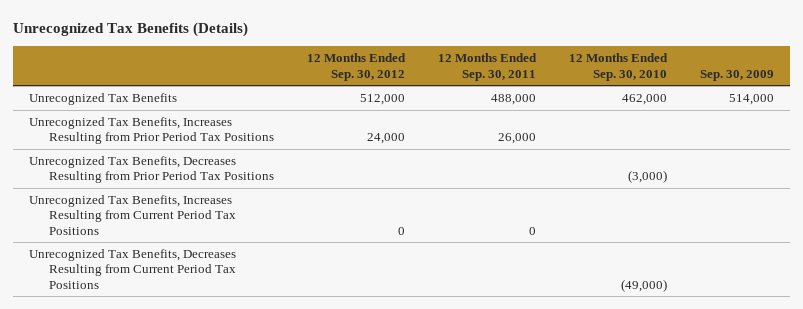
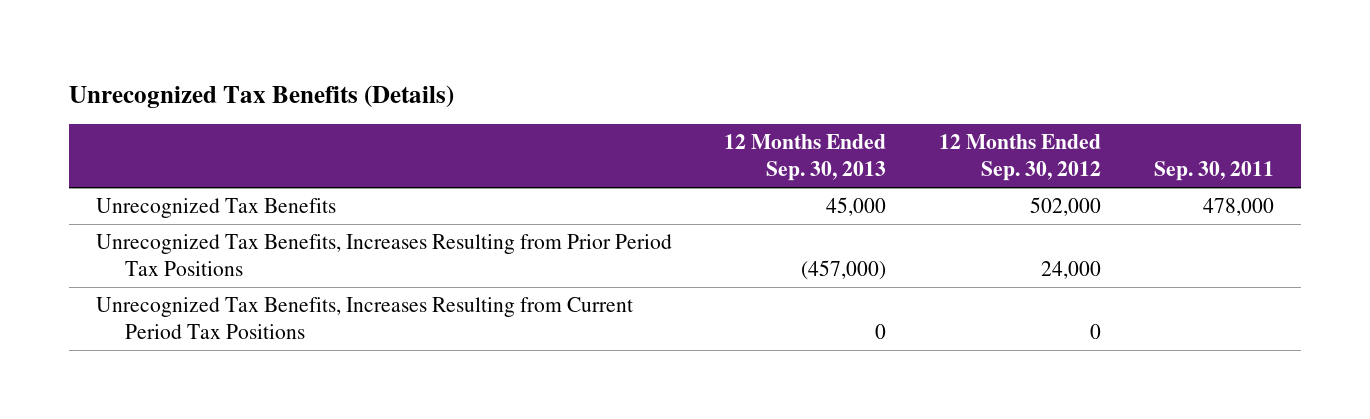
- | 12 Months Ended Sep. 30, 2012 | 12 Months Ended Sep. 30, 2011 | 12 Months Ended Sep. 30, 2010 | Sep. 30, 2009
+ | 12 Months Ended Sep. 30, 2013 | 12 Months Ended Sep. 30, 2012 | Sep. 30, 2011
- Unrecognized Tax Benefits | 512,000 | 488,000 | 462,000 | 514,000
+ Unrecognized Tax Benefits | 45,000 | 502,000 | 478,000
- Unrecognized Tax Benefits, Decreases Resulting from Prior Period Tax Positions | | | (3,000) |
- Unrecognized Tax Benefits, Decreases Resulting from Current Period Tax Positions | | | (49,000) |

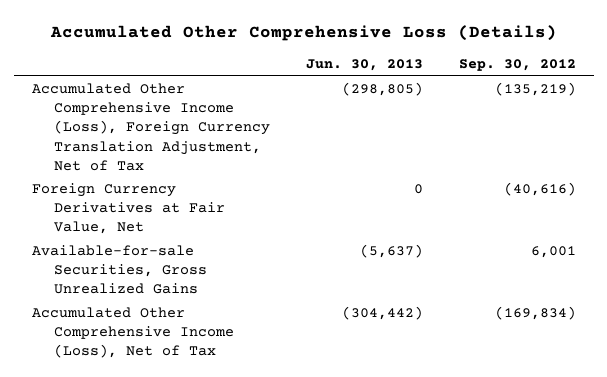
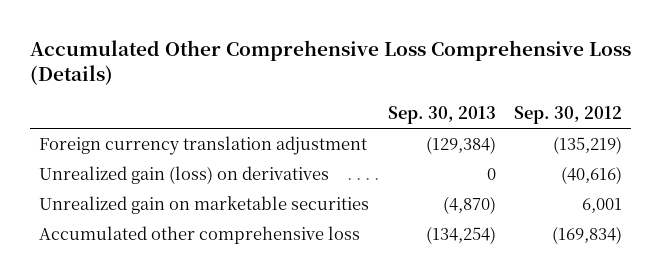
- Accumulated Other Comprehensive Loss (Details)
+ Accumulated Other Comprehensive Loss Comprehensive Loss (Details)
- | Jun. 30, 2013 | Sep. 30, 2012
+ | Sep. 30, 2013 | Sep. 30, 2012
- Accumulated Other Comprehensive Income (Loss), Foreign Currency Translation Adjustment, Net of Tax | (298,805) | (135,219)
- Foreign Currency Derivatives at Fair Value, Net | 0 | (40,616)
- Available-for-sale Securities, Gross Unrealized Gains | (5,637) | 6,001
- Accumulated Other Comprehensive Income (Loss), Net of Tax | (304,442) | (169,834)
+ Foreign currency translation adjustment | (129,384) | (135,219)
+ Unrealized gain (loss) on derivatives | 0 | (40,616)
+ Unrealized gain on marketable securities | (4,870) | 6,001
+ Accumulated other comprehensive loss | (134,254) | (169,834)

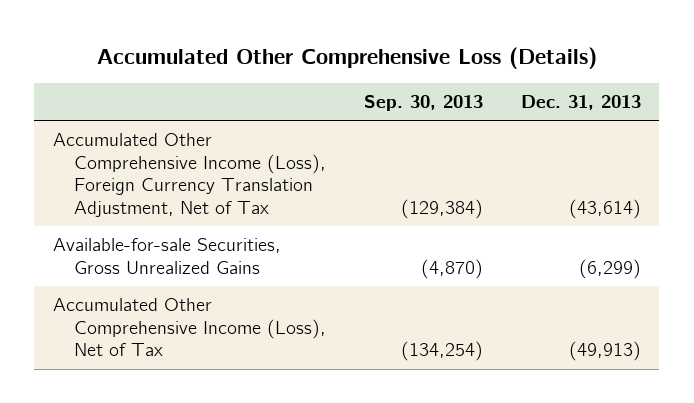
- Accumulated Other Comprehensive Loss Comprehensive Loss (Details)
+ Accumulated Other Comprehensive Loss (Details)
- | Sep. 30, 2013 | Sep. 30, 2012
+ | Sep. 30, 2013 | Dec. 31, 2013
- Foreign currency translation adjustment | (129,384) | (135,219)
- Unrealized gain (loss) on derivatives | 0 | (40,616)
- Unrealized gain on marketable securities | (4,870) | 6,001
- Accumulated other comprehensive loss | (134,254) | (169,834)
+ Accumulated Other Comprehensive Income (Loss), Foreign Currency Translation Adjustment, Net of Tax | (129,384) | (43,614)
+ Available-for-sale Securities, Gross Unrealized Gains | (4,870) | (6,299)
+ Accumulated Other Comprehensive Income (Loss), Net of Tax | (134,254) | (49,913)

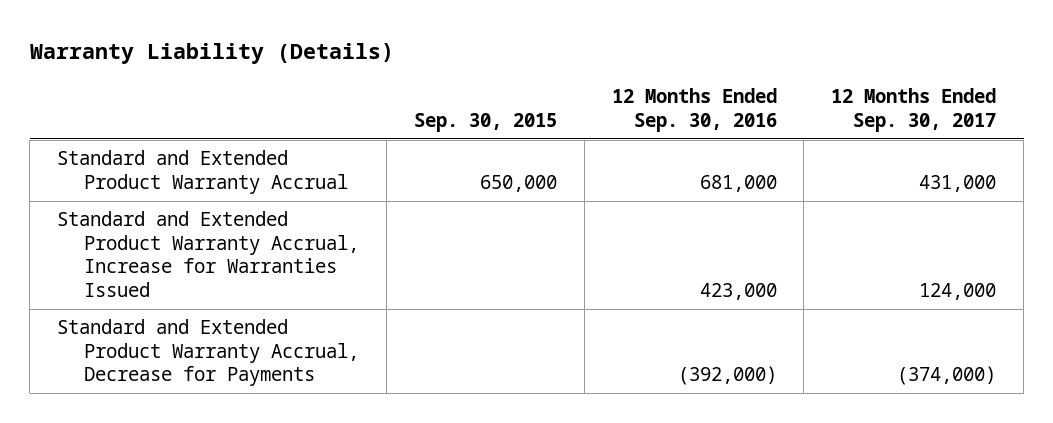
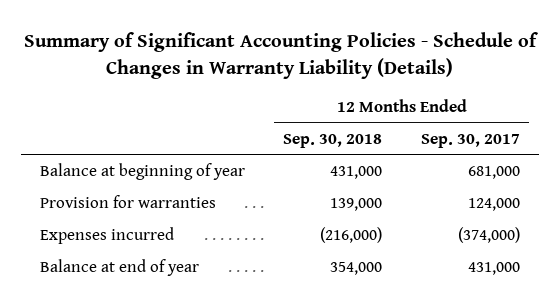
- Warranty Liability (Details)
+ Summary of Significant Accounting Policies - Schedule of Changes in Warranty Liability (Details)
- | Sep. 30, 2015 | 12 Months Ended Sep. 30, 2016 | 12 Months Ended Sep. 30, 2017
+ | 12 Months Ended Sep. 30, 2018 | 12 Months Ended Sep. 30, 2017
- Standard and Extended Product Warranty Accrual | 650,000 | 681,000 | 431,000
- Standard and Extended Product Warranty Accrual, Increase for Warranties Issued | | 423,000 | 124,000
- Standard and Extended Product Warranty Accrual, Decrease for Payments | | (392,000) | (374,000)
+ Balance at beginning of year | 431,000 | 681,000
+ Provision for warranties | 139,000 | 124,000
+ Expenses incurred | (216,000) | (374,000)
+ Balance at end of year | 354,000 | 431,000

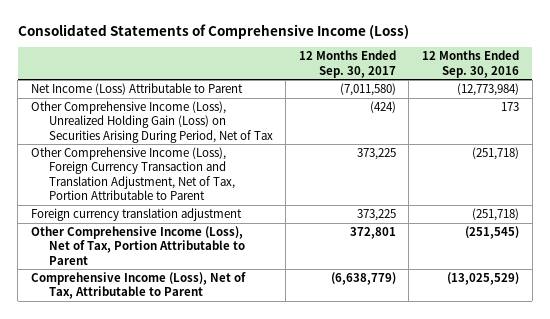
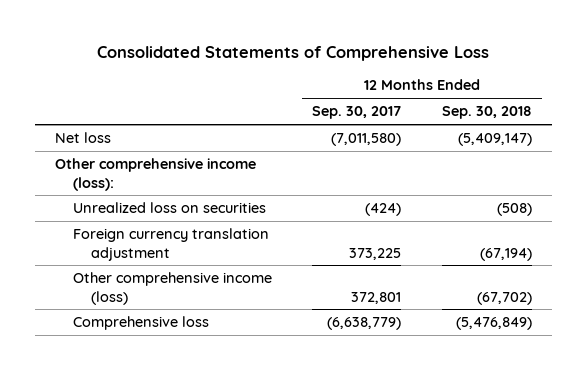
- Consolidated Statements of Comprehensive Income (Loss)
+ Consolidated Statements of Comprehensive Loss
- | 12 Months Ended Sep. 30, 2017 | 12 Months Ended Sep. 30, 2016
+ | 12 Months Ended Sep. 30, 2017 | 12 Months Ended Sep. 30, 2018
- Net Income (Loss) Attributable to Parent | (7,011,580) | (12,773,984)
- Other Comprehensive Income (Loss), Unrealized Holding Gain (Loss) on Securities Arising During Period, Net of Tax | (424) | 173
- Other Comprehensive Income (Loss), Foreign Currency Transaction and Translation Adjustment, Net of Tax, Portion Attributable to Parent | 373,225 | (251,718)
+ Net loss | (7,011,580) | (5,409,147)
+ Other comprehensive income (loss):
+ Unrealized loss on securities | (424) | (508)
- Other Comprehensive Income (Loss), Net of Tax, Portion Attributable to Parent | 372,801 | (251,545)
- Comprehensive Income (Loss), Net of Tax, Attributable to Parent | (6,638,779) | (13,025,529)
+ Other comprehensive income (loss) | 372,801 | (67,702)
+ Comprehensive loss | (6,638,779) | (5,476,849)

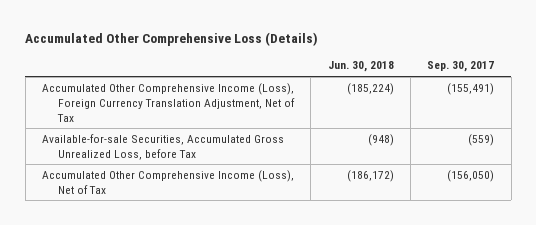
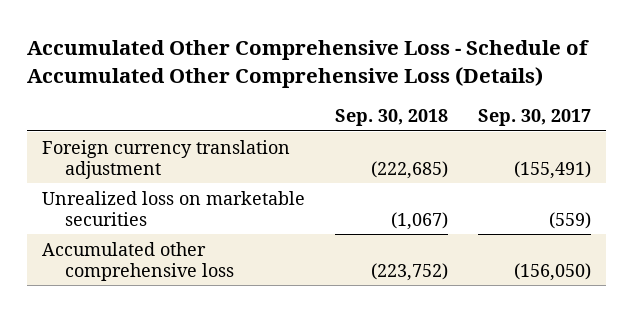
- Accumulated Other Comprehensive Loss (Details)
+ Accumulated Other Comprehensive Loss - Schedule of Accumulated Other Comprehensive Loss (Details)
- | Jun. 30, 2018 | Sep. 30, 2017
+ | Sep. 30, 2018 | Sep. 30, 2017
- Accumulated Other Comprehensive Income (Loss), Foreign Currency Translation Adjustment, Net of Tax | (185,224) | (155,491)
- Available-for-sale Securities, Accumulated Gross Unrealized Loss, before Tax | (948) | (559)
- Accumulated Other Comprehensive Income (Loss), Net of Tax | (186,172) | (156,050)
+ Foreign currency translation adjustment | (222,685) | (155,491)
+ Unrealized loss on marketable securities | (1,067) | (559)
+ Accumulated other comprehensive loss | (223,752) | (156,050)

